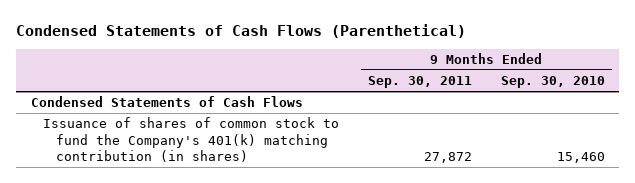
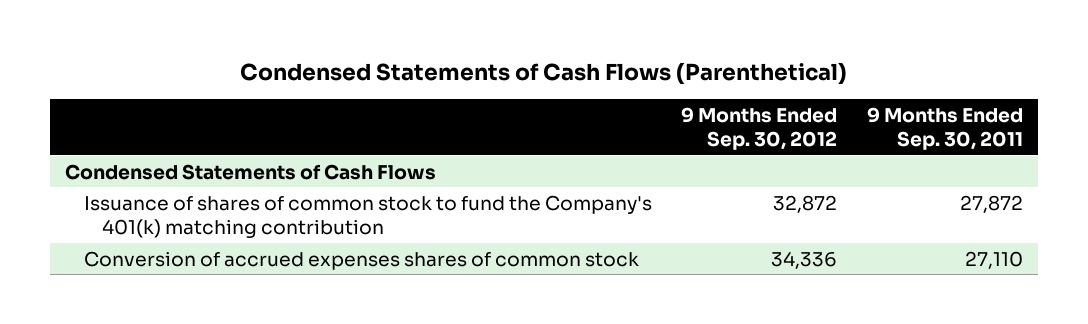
- | 9 Months Ended Sep. 30, 2011 | 9 Months Ended Sep. 30, 2010
+ | 9 Months Ended Sep. 30, 2012 | 9 Months Ended Sep. 30, 2011
- Issuance of shares of common stock to fund the Company's 401(k) matching contribution (in shares) | 27,872 | 15,460
+ Issuance of shares of common stock to fund the Company's 401(k) matching contribution | 32,872 | 27,872
+ Conversion of accrued expenses shares of common stock | 34,336 | 27,110

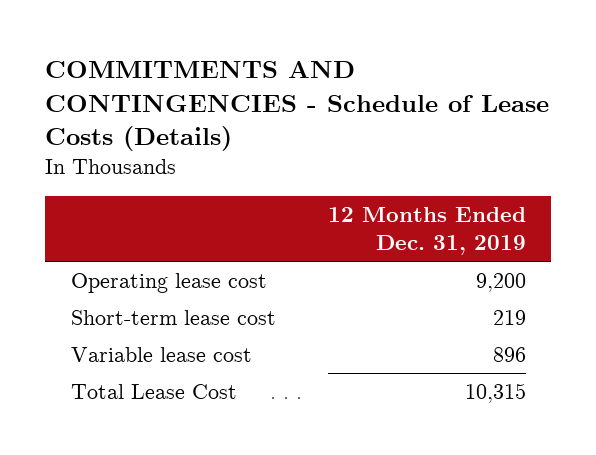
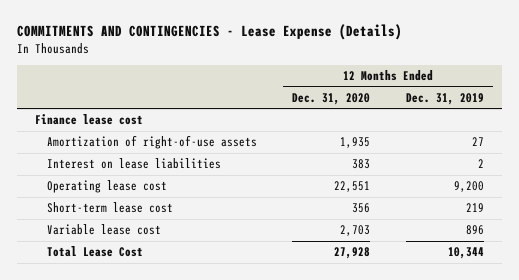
- COMMITMENTS AND CONTINGENCIES - Schedule of Lease Costs (Details)
+ COMMITMENTS AND CONTINGENCIES - Lease Expense (Details)
- | 12 Months Ended Dec. 31, 2019
+ | 12 Months Ended Dec. 31, 2020 | 12 Months Ended Dec. 31, 2019
+ Finance lease cost
+ Amortization of right-of-use assets | 1,935 | 27
+ Interest on lease liabilities | 383 | 2
- Total Lease Cost | 10,315
+ Total Lease Cost | 27,928 | 10,344

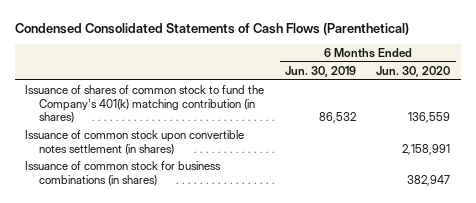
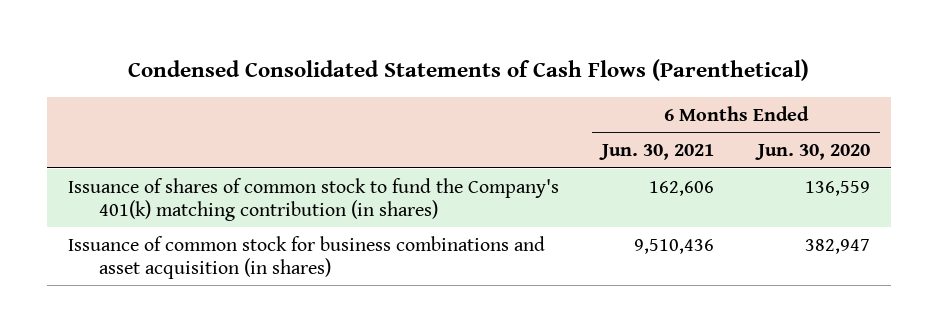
- | 6 Months Ended Jun. 30, 2019 | 6 Months Ended Jun. 30, 2020
+ | 6 Months Ended Jun. 30, 2021 | 6 Months Ended Jun. 30, 2020
- Issuance of common stock upon convertible notes settlement (in shares) | | 2,158,991
- Issuance of common stock for business combinations (in shares) | | 382,947
+ Issuance of common stock for business combinations and asset acquisition (in shares) | 9,510,436 | 382,947

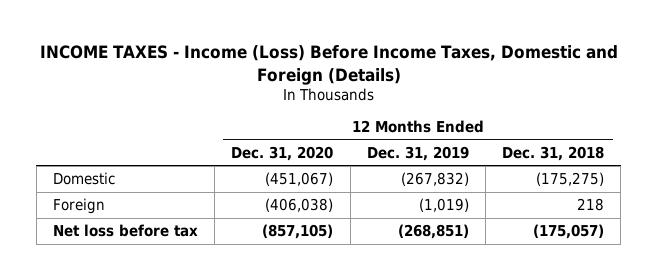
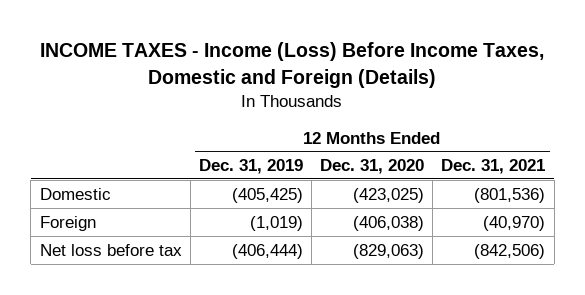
- | 12 Months Ended Dec. 31, 2020 | 12 Months Ended Dec. 31, 2019 | 12 Months Ended Dec. 31, 2018
+ | 12 Months Ended Dec. 31, 2019 | 12 Months Ended Dec. 31, 2020 | 12 Months Ended Dec. 31, 2021
- Domestic | (451,067) | (267,832) | (175,275)
+ Domestic | (405,425) | (423,025) | (801,536)
- Net loss before tax | (857,105) | (268,851) | (175,057)
+ Net loss before tax | (406,444) | (829,063) | (842,506)

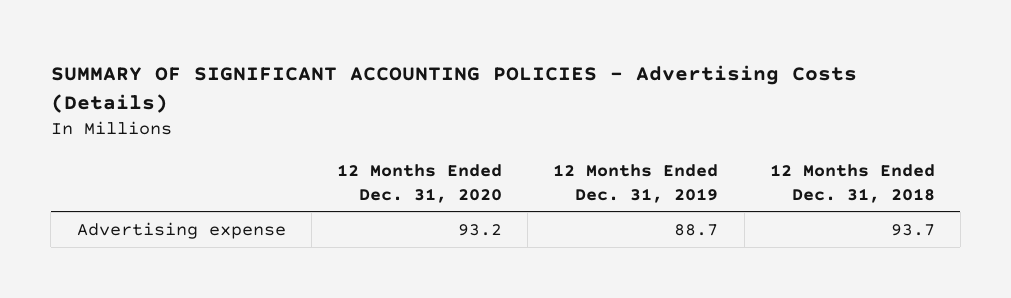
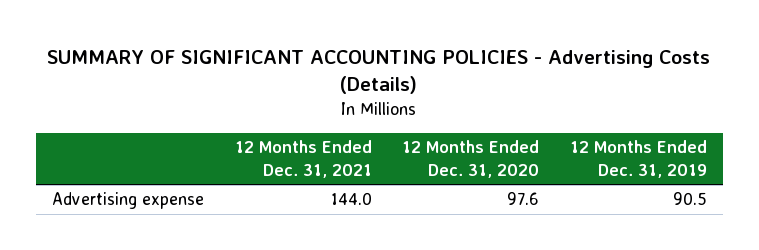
- | 12 Months Ended Dec. 31, 2020 | 12 Months Ended Dec. 31, 2019 | 12 Months Ended Dec. 31, 2018
+ | 12 Months Ended Dec. 31, 2021 | 12 Months Ended Dec. 31, 2020 | 12 Months Ended Dec. 31, 2019
- Advertising expense | 93.2 | 88.7 | 93.7
+ Advertising expense | 144.0 | 97.6 | 90.5

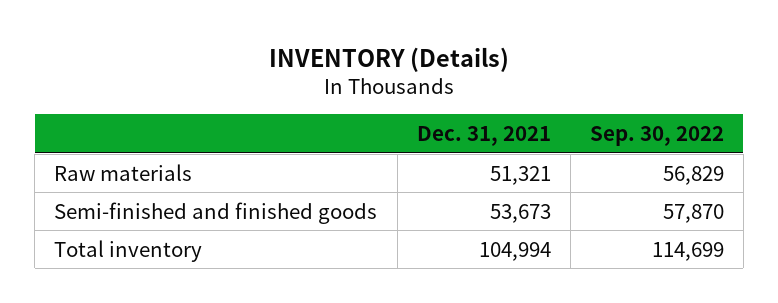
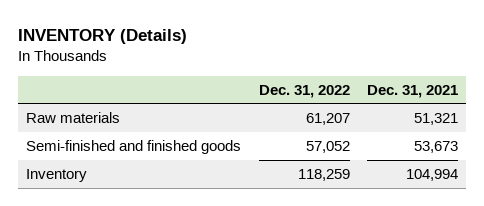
- | Dec. 31, 2021 | Sep. 30, 2022
+ | Dec. 31, 2022 | Dec. 31, 2021
- Total inventory | 104,994 | 114,699
+ Inventory | 118,259 | 104,994

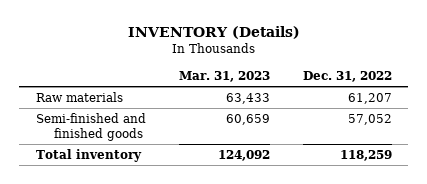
- | Dec. 31, 2022 | Dec. 31, 2021
+ | Mar. 31, 2023 | Dec. 31, 2022
- Inventory | 118,259 | 104,994
+ Total inventory | 124,092 | 118,259

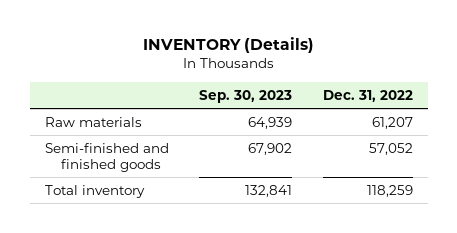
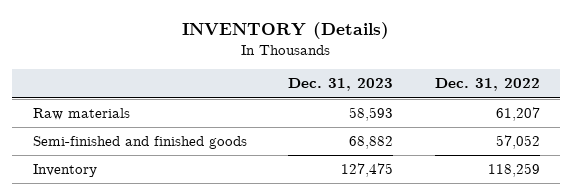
- | Sep. 30, 2023 | Dec. 31, 2022
+ | Dec. 31, 2023 | Dec. 31, 2022
- Total inventory | 132,841 | 118,259
+ Inventory | 127,475 | 118,259

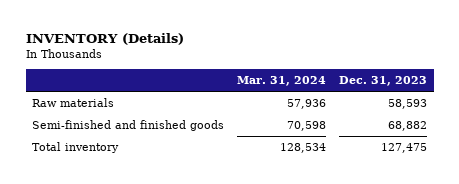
- | Dec. 31, 2023 | Dec. 31, 2022
+ | Mar. 31, 2024 | Dec. 31, 2023
- Inventory | 127,475 | 118,259
+ Total inventory | 128,534 | 127,475

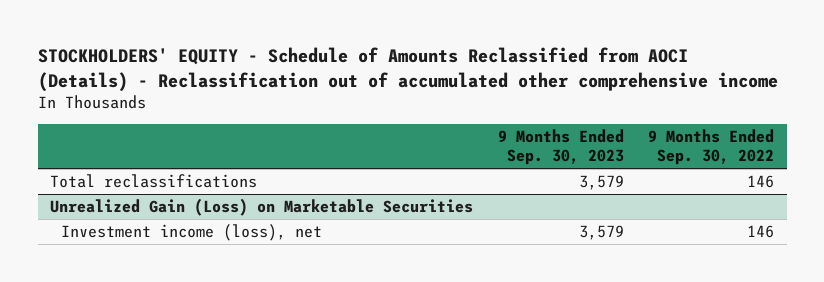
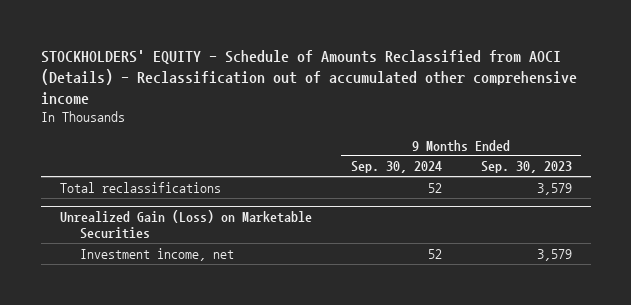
- | 9 Months Ended Sep. 30, 2023 | 9 Months Ended Sep. 30, 2022
+ | 9 Months Ended Sep. 30, 2024 | 9 Months Ended Sep. 30, 2023
@ Unrealized Gain (Loss) on Marketable Securities
- Investment income (loss), net | 3,579 | 146
+ Investment income, net | 52 | 3,579

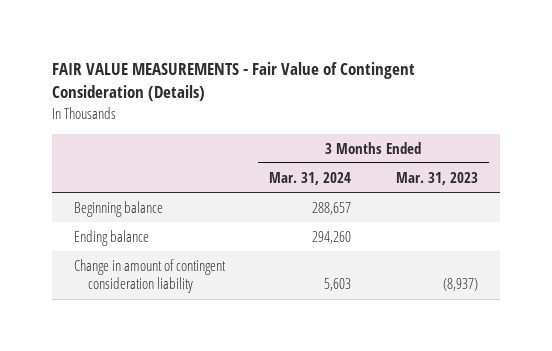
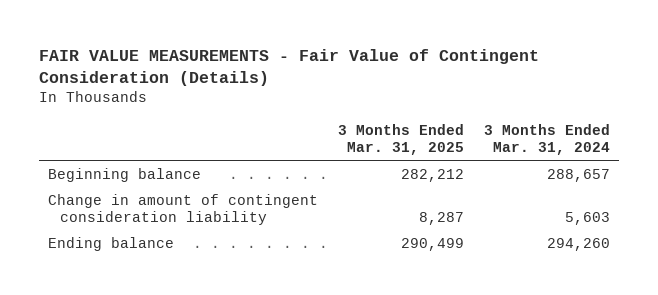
- | 3 Months Ended Mar. 31, 2024 | 3 Months Ended Mar. 31, 2023
+ | 3 Months Ended Mar. 31, 2025 | 3 Months Ended Mar. 31, 2024
moved down: Ending balance | 290,499 | 294,260

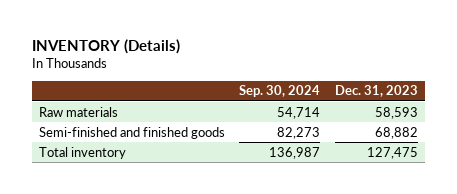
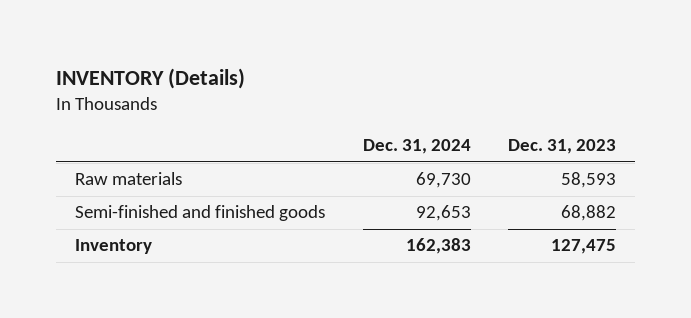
- | Sep. 30, 2024 | Dec. 31, 2023
+ | Dec. 31, 2024 | Dec. 31, 2023
- Total inventory | 136,987 | 127,475
+ Inventory | 162,383 | 127,475

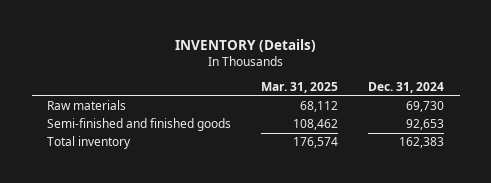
- | Dec. 31, 2024 | Dec. 31, 2023
+ | Mar. 31, 2025 | Dec. 31, 2024
- Inventory | 162,383 | 127,475
+ Total inventory | 176,574 | 162,383

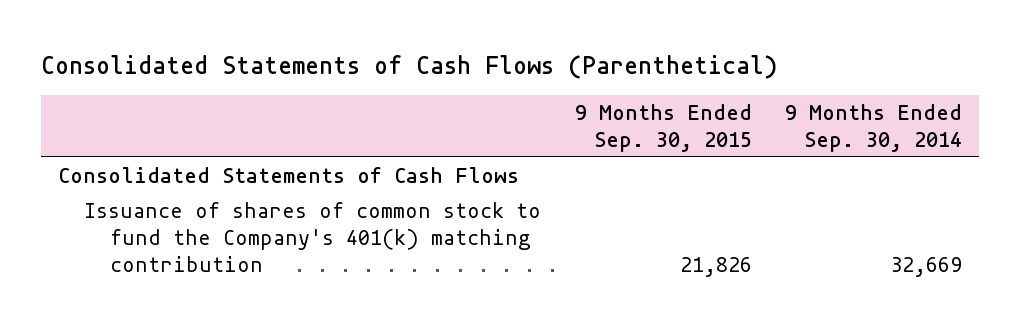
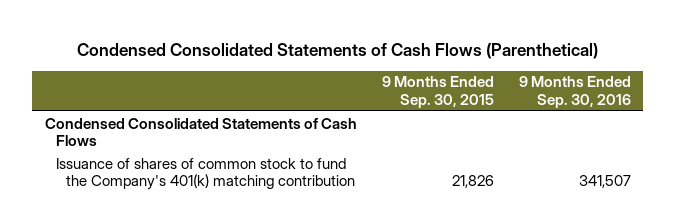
- Consolidated Statements of Cash Flows (Parenthetical)
+ Condensed Consolidated Statements of Cash Flows (Parenthetical)
- | 9 Months Ended Sep. 30, 2015 | 9 Months Ended Sep. 30, 2014
+ | 9 Months Ended Sep. 30, 2015 | 9 Months Ended Sep. 30, 2016
- Consolidated Statements of Cash Flows
+ Condensed Consolidated Statements of Cash Flows

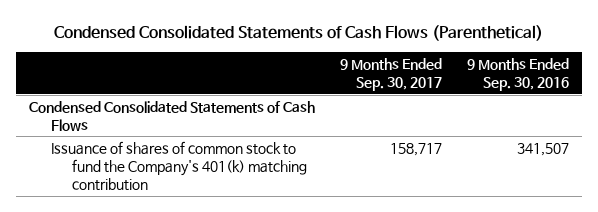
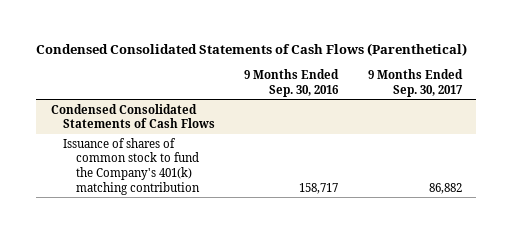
- | 9 Months Ended Sep. 30, 2017 | 9 Months Ended Sep. 30, 2016
+ | 9 Months Ended Sep. 30, 2016 | 9 Months Ended Sep. 30, 2017
- Issuance of shares of common stock to fund the Company's 401(k) matching contribution | 158,717 | 341,507
+ Issuance of shares of common stock to fund the Company's 401(k) matching contribution | 158,717 | 86,882

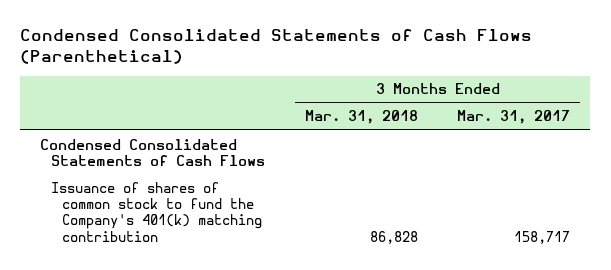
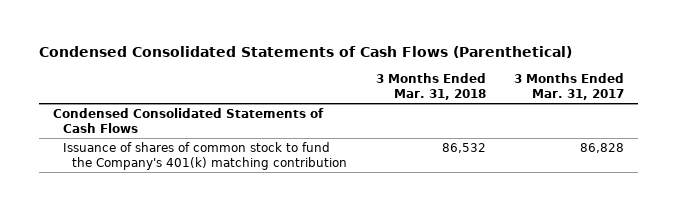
- Issuance of shares of common stock to fund the Company's 401(k) matching contribution | 86,828 | 158,717
+ Issuance of shares of common stock to fund the Company's 401(k) matching contribution | 86,532 | 86,828

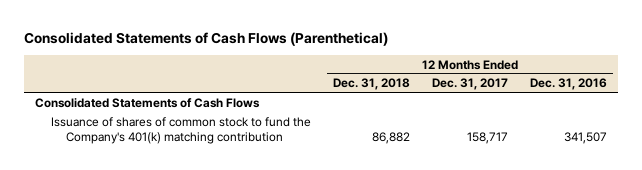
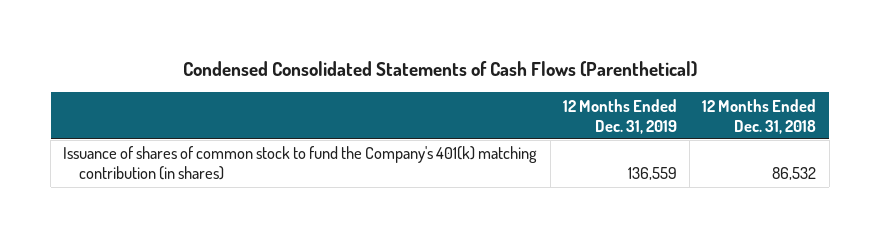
- Consolidated Statements of Cash Flows (Parenthetical)
+ Condensed Consolidated Statements of Cash Flows (Parenthetical)
- | 12 Months Ended Dec. 31, 2018 | 12 Months Ended Dec. 31, 2017 | 12 Months Ended Dec. 31, 2016
+ | 12 Months Ended Dec. 31, 2019 | 12 Months Ended Dec. 31, 2018
- Consolidated Statements of Cash Flows
- Issuance of shares of common stock to fund the Company's 401(k) matching contribution | 86,882 | 158,717 | 341,507
+ Issuance of shares of common stock to fund the Company's 401(k) matching contribution (in shares) | 136,559 | 86,532

